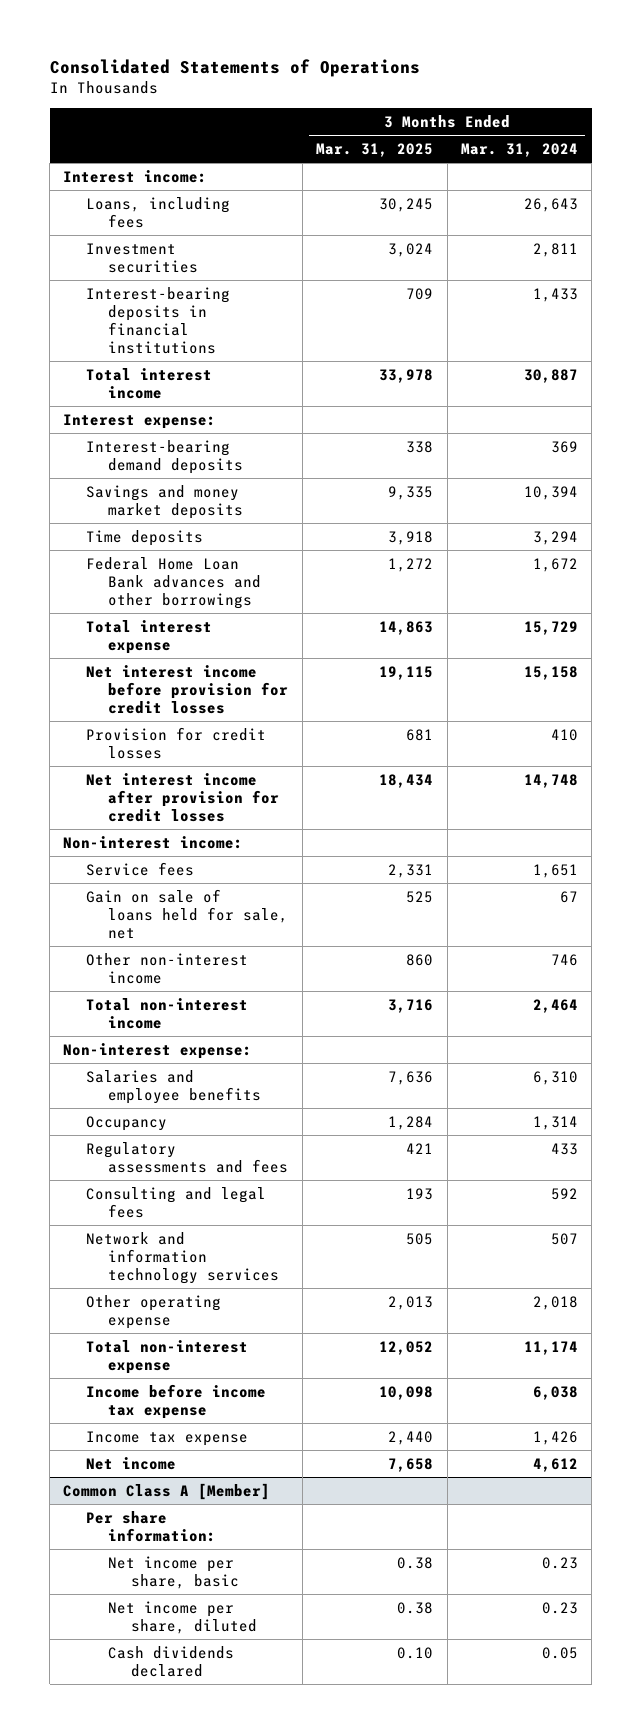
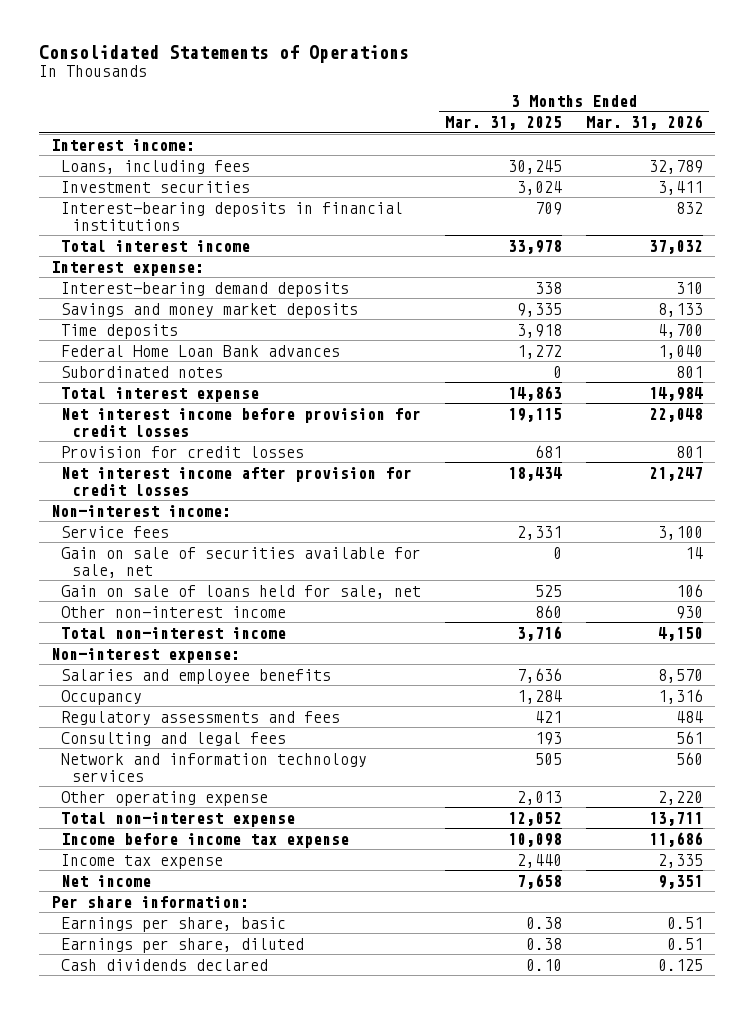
- | 3 Months Ended Mar. 31, 2025 | 3 Months Ended Mar. 31, 2024
+ | 3 Months Ended Mar. 31, 2025 | 3 Months Ended Mar. 31, 2026
- Federal Home Loan Bank advances and other borrowings | 1,272 | 1,672
+ Federal Home Loan Bank advances | 1,272 | 1,040
+ Subordinated notes | 0 | 801
+ Gain on sale of securities available for sale, net | 0 | 14
- Common Class A [Member]
- Net income per share, basic | 0.38 | 0.23
- Net income per share, diluted | 0.38 | 0.23
+ Earnings per share, basic | 0.38 | 0.51
+ Earnings per share, diluted | 0.38 | 0.51

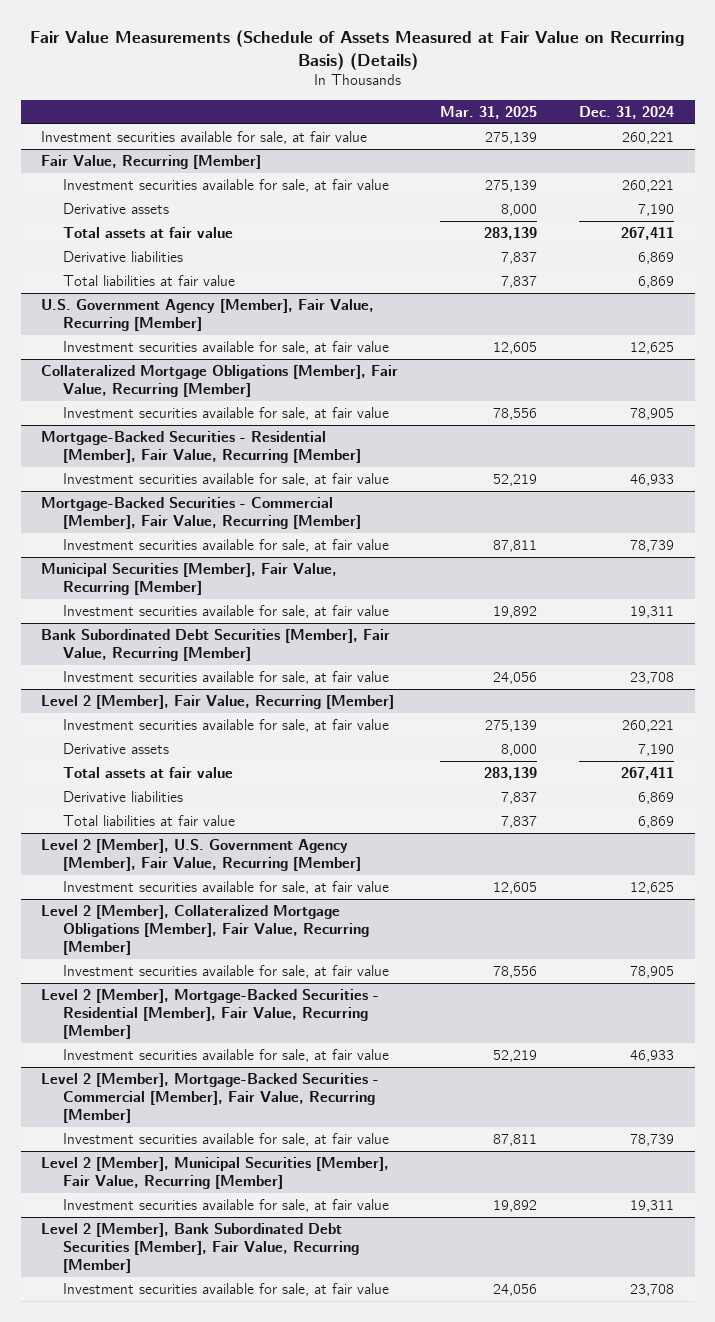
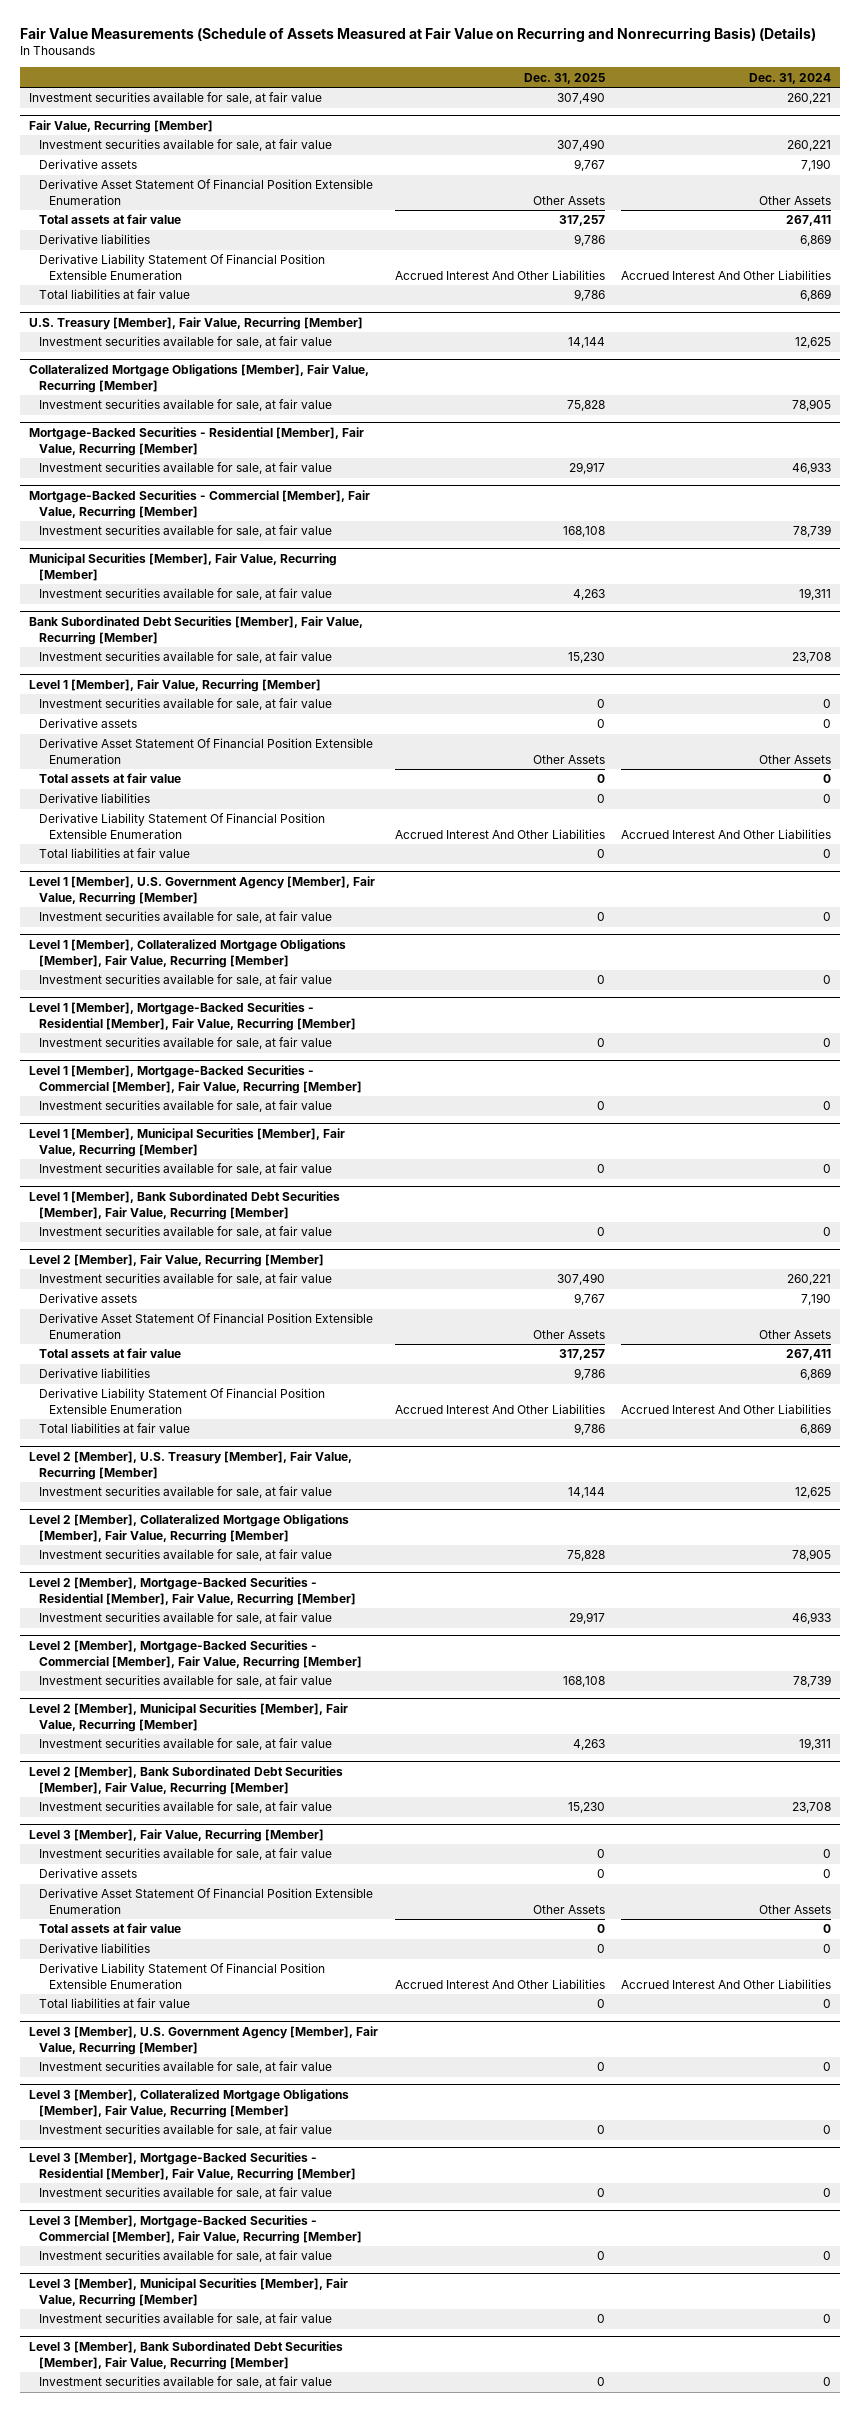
- Fair Value Measurements (Schedule of Assets Measured at Fair Value on Recurring Basis) (Details)
+ Fair Value Measurements (Schedule of Assets Measured at Fair Value on Recurring and Nonrecurring Basis) (Details)
- | Mar. 31, 2025 | Dec. 31, 2024
+ | Dec. 31, 2025 | Dec. 31, 2024
@ Fair Value, Recurring [Member]
+ Derivative Asset Statement Of Financial Position Extensible Enumeration | Other Assets | Other Assets
+ Derivative Liability Statement Of Financial Position Extensible Enumeration | Accrued Interest And Other Liabilities | Accrued Interest And Other Liabilities
- U.S. Government Agency [Member], Fair Value, Recurring [Member]
+ U.S. Treasury [Member], Fair Value, Recurring [Member]
+ Level 1 [Member], Fair Value, Recurring [Member]
+ Investment securities available for sale, at fair value | 0 | 0
+ Derivative assets | 0 | 0
+ Derivative Asset Statement Of Financial Position Extensible Enumeration | Other Assets | Other Assets
+ Total assets at fair value | 0 | 0
+ Derivative liabilities | 0 | 0
+ Derivative Liability Statement Of Financial Position Extensible Enumeration | Accrued Interest And Other Liabilities | Accrued Interest And Other Liabilities
+ Total liabilities at fair value | 0 | 0
+ Level 1 [Member], U.S. Government Agency [Member], Fair Value, Recurring [Member]
+ Investment securities available for sale, at fair value | 0 | 0
+ Level 1 [Member], Collateralized Mortgage Obligations [Member], Fair Value, Recurring [Member]
+ Investment securities available for sale, at fair value | 0 | 0
+ Level 1 [Member], Mortgage-Backed Securities - Residential [Member], Fair Value, Recurring [Member]
+ Investment securities available for sale, at fair value | 0 | 0
+ Level 1 [Member], Mortgage-Backed Securities - Commercial [Member], Fair Value, Recurring [Member]
+ Investment securities available for sale, at fair value | 0 | 0
+ Level 1 [Member], Municipal Securities [Member], Fair Value, Recurring [Member]
+ Investment securities available for sale, at fair value | 0 | 0
+ Level 1 [Member], Bank Subordinated Debt Securities [Member], Fair Value, Recurring [Member]
+ Investment securities available for sale, at fair value | 0 | 0
@ Level 2 [Member], Fair Value, Recurring [Member]
+ Derivative Asset Statement Of Financial Position Extensible Enumeration | Other Assets | Other Assets
+ Derivative Liability Statement Of Financial Position Extensible Enumeration | Accrued Interest And Other Liabilities | Accrued Interest And Other Liabilities
- Level 2 [Member], U.S. Government Agency [Member], Fair Value, Recurring [Member]
+ Level 2 [Member], U.S. Treasury [Member], Fair Value, Recurring [Member]
+ Level 3 [Member], Fair Value, Recurring [Member]
+ Investment securities available for sale, at fair value | 0 | 0
+ Derivative assets | 0 | 0
+ Derivative Asset Statement Of Financial Position Extensible Enumeration | Other Assets | Other Assets
+ Total assets at fair value | 0 | 0
+ Derivative liabilities | 0 | 0
+ Derivative Liability Statement Of Financial Position Extensible Enumeration | Accrued Interest And Other Liabilities | Accrued Interest And Other Liabilities
+ Total liabilities at fair value | 0 | 0
+ Level 3 [Member], U.S. Government Agency [Member], Fair Value, Recurring [Member]
+ Investment securities available for sale, at fair value | 0 | 0
+ Level 3 [Member], Collateralized Mortgage Obligations [Member], Fair Value, Recurring [Member]
+ Investment securities available for sale, at fair value | 0 | 0
+ Level 3 [Member], Mortgage-Backed Securities - Residential [Member], Fair Value, Recurring [Member]
+ Investment securities available for sale, at fair value | 0 | 0
+ Level 3 [Member], Mortgage-Backed Securities - Commercial [Member], Fair Value, Recurring [Member]
+ Investment securities available for sale, at fair value | 0 | 0
+ Level 3 [Member], Municipal Securities [Member], Fair Value, Recurring [Member]
+ Investment securities available for sale, at fair value | 0 | 0
+ Level 3 [Member], Bank Subordinated Debt Securities [Member], Fair Value, Recurring [Member]
+ Investment securities available for sale, at fair value | 0 | 0

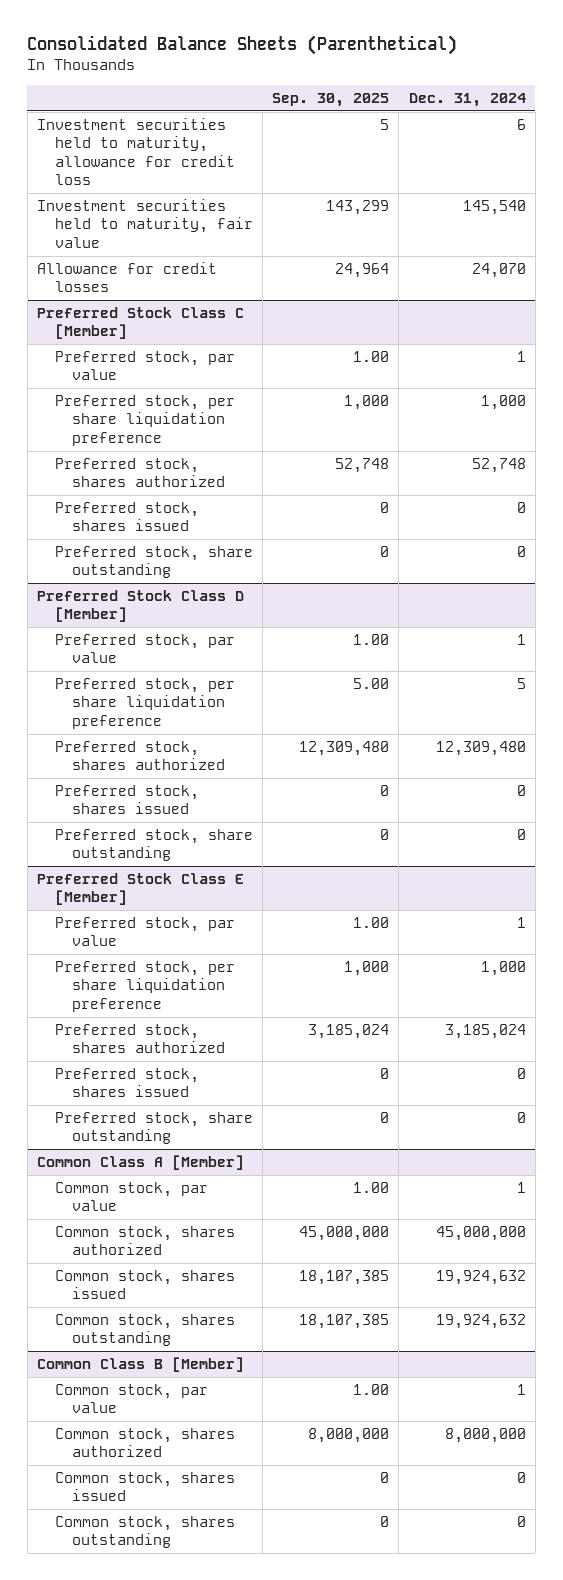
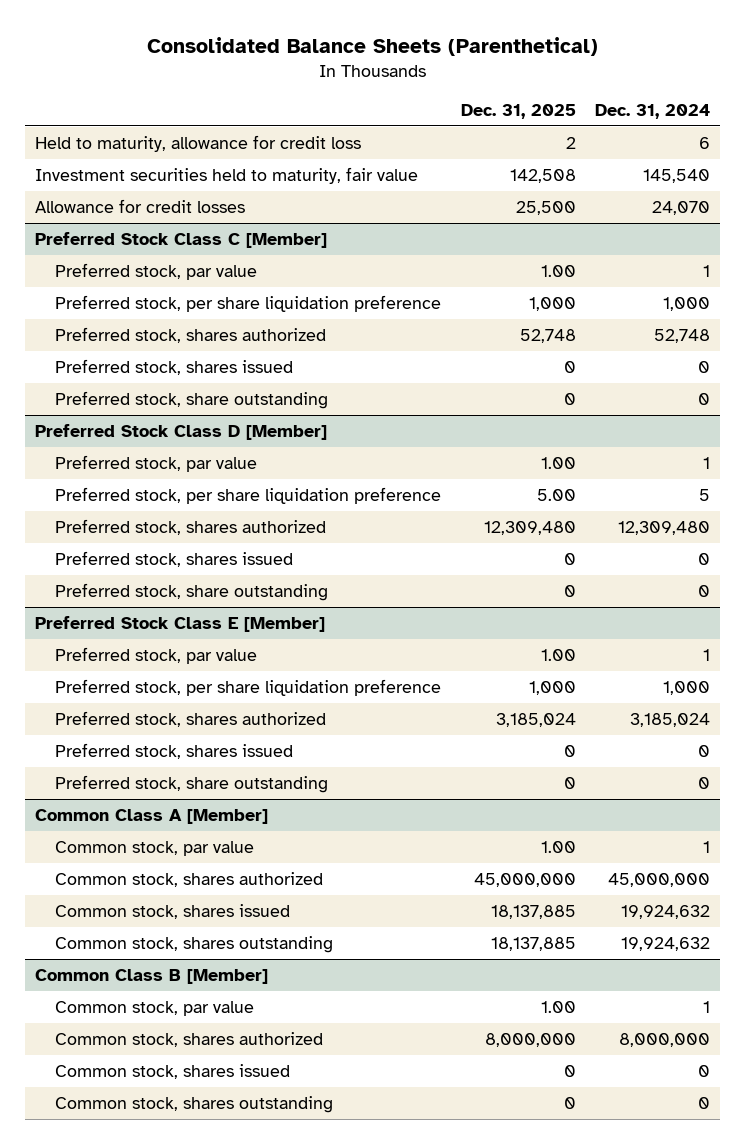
- | Sep. 30, 2025 | Dec. 31, 2024
+ | Dec. 31, 2025 | Dec. 31, 2024
- Investment securities held to maturity, allowance for credit loss | 5 | 6
+ Held to maturity, allowance for credit loss | 2 | 6

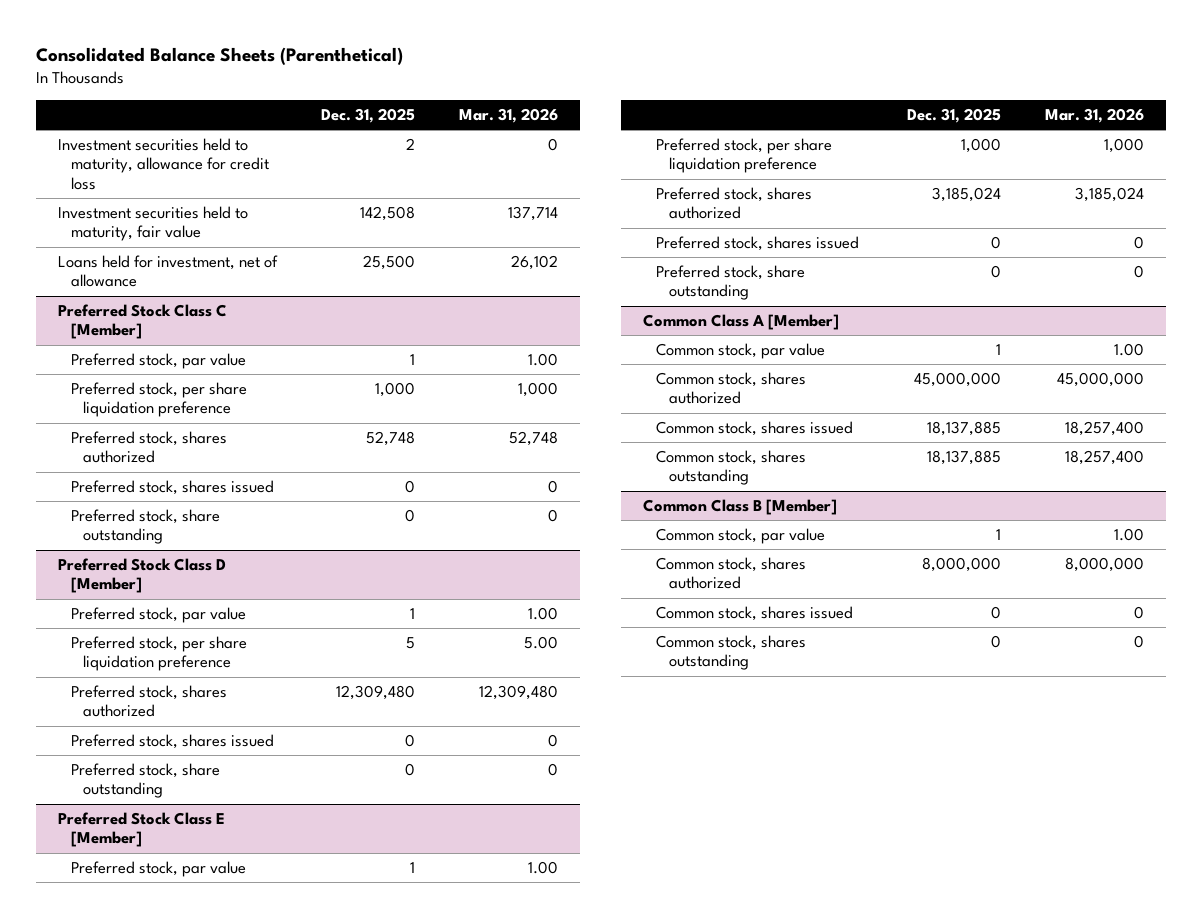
- | Dec. 31, 2025 | Dec. 31, 2024
+ | Dec. 31, 2025 | Mar. 31, 2026
- Held to maturity, allowance for credit loss | 2 | 6
+ Investment securities held to maturity, allowance for credit loss | 2 | 0
- Allowance for credit losses | 25,500 | 24,070
+ Loans held for investment, net of allowance | 25,500 | 26,102
@ Preferred Stock Class C [Member]
- Preferred stock, par value | 1.00 | 1
+ Preferred stock, par value | 1 | 1.00
@ Preferred Stock Class D [Member]
- Preferred stock, par value | 1.00 | 1
- Preferred stock, per share liquidation preference | 5.00 | 5
+ Preferred stock, par value | 1 | 1.00
+ Preferred stock, per share liquidation preference | 5 | 5.00
@ Preferred Stock Class E [Member]
- Preferred stock, par value | 1.00 | 1
+ Preferred stock, par value | 1 | 1.00
@ Common Class A [Member]
- Common stock, par value | 1.00 | 1
+ Common stock, par value | 1 | 1.00
@ Common Class B [Member]
- Common stock, par value | 1.00 | 1
+ Common stock, par value | 1 | 1.00

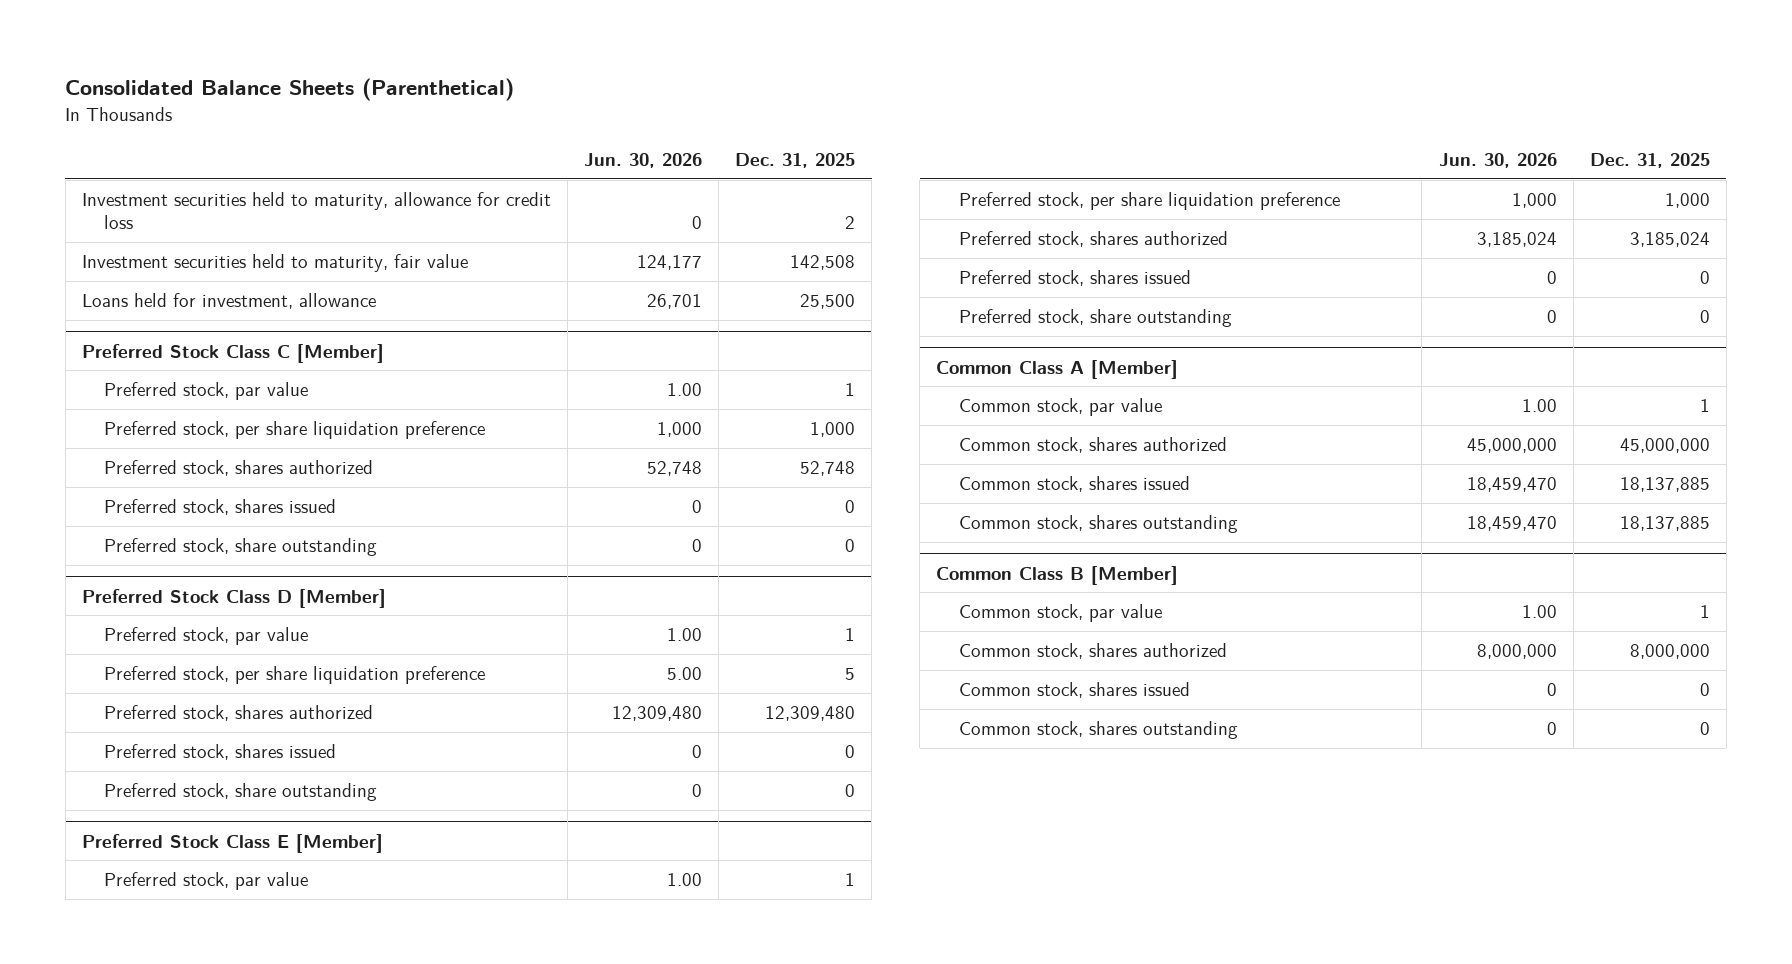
- | Dec. 31, 2025 | Mar. 31, 2026
+ | Jun. 30, 2026 | Dec. 31, 2025
- Loans held for investment, net of allowance | 25,500 | 26,102
+ Loans held for investment, allowance | 26,701 | 25,500

